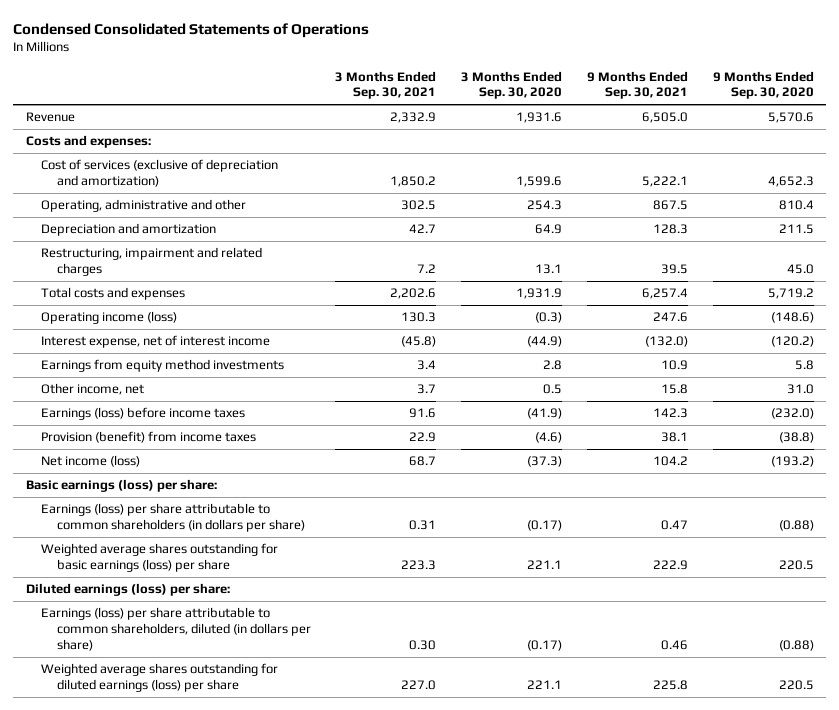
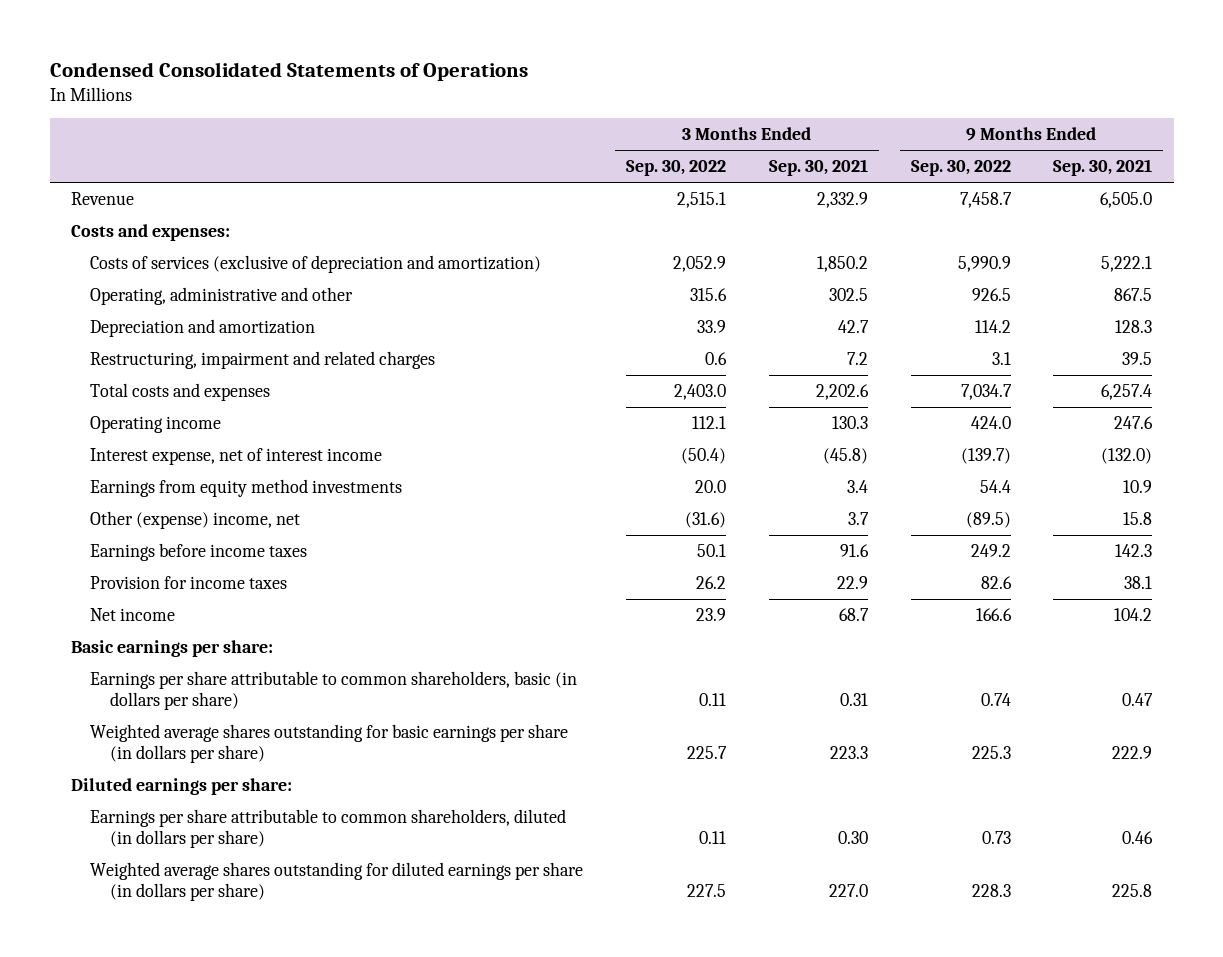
- | 3 Months Ended Sep. 30, 2021 | 3 Months Ended Sep. 30, 2020 | 9 Months Ended Sep. 30, 2021 | 9 Months Ended Sep. 30, 2020
+ | 3 Months Ended Sep. 30, 2022 | 3 Months Ended Sep. 30, 2021 | 9 Months Ended Sep. 30, 2022 | 9 Months Ended Sep. 30, 2021
- Cost of services (exclusive of depreciation and amortization) | 1,850.2 | 1,599.6 | 5,222.1 | 4,652.3
+ Costs of services (exclusive of depreciation and amortization) | 2,052.9 | 1,850.2 | 5,990.9 | 5,222.1
- Operating income (loss) | 130.3 | (0.3) | 247.6 | (148.6)
+ Operating income | 112.1 | 130.3 | 424.0 | 247.6
- Other income, net | 3.7 | 0.5 | 15.8 | 31.0
- Earnings (loss) before income taxes | 91.6 | (41.9) | 142.3 | (232.0)
- Provision (benefit) from income taxes | 22.9 | (4.6) | 38.1 | (38.8)
- Net income (loss) | 68.7 | (37.3) | 104.2 | (193.2)
- Basic earnings (loss) per share:
- Earnings (loss) per share attributable to common shareholders (in dollars per share) | 0.31 | (0.17) | 0.47 | (0.88)
- Weighted average shares outstanding for basic earnings (loss) per share | 223.3 | 221.1 | 222.9 | 220.5
- Diluted earnings (loss) per share:
- Earnings (loss) per share attributable to common shareholders, diluted (in dollars per share) | 0.30 | (0.17) | 0.46 | (0.88)
- Weighted average shares outstanding for diluted earnings (loss) per share | 227.0 | 221.1 | 225.8 | 220.5
+ Other (expense) income, net | (31.6) | 3.7 | (89.5) | 15.8
+ Earnings before income taxes | 50.1 | 91.6 | 249.2 | 142.3
+ Provision for income taxes | 26.2 | 22.9 | 82.6 | 38.1
+ Net income | 23.9 | 68.7 | 166.6 | 104.2
+ Basic earnings per share:
+ Earnings per share attributable to common shareholders, basic (in dollars per share) | 0.11 | 0.31 | 0.74 | 0.47
+ Weighted average shares outstanding for basic earnings per share (in dollars per share) | 225.7 | 223.3 | 225.3 | 222.9
+ Diluted earnings per share:
+ Earnings per share attributable to common shareholders, diluted (in dollars per share) | 0.11 | 0.30 | 0.73 | 0.46
+ Weighted average shares outstanding for diluted earnings per share (in dollars per share) | 227.5 | 227.0 | 228.3 | 225.8

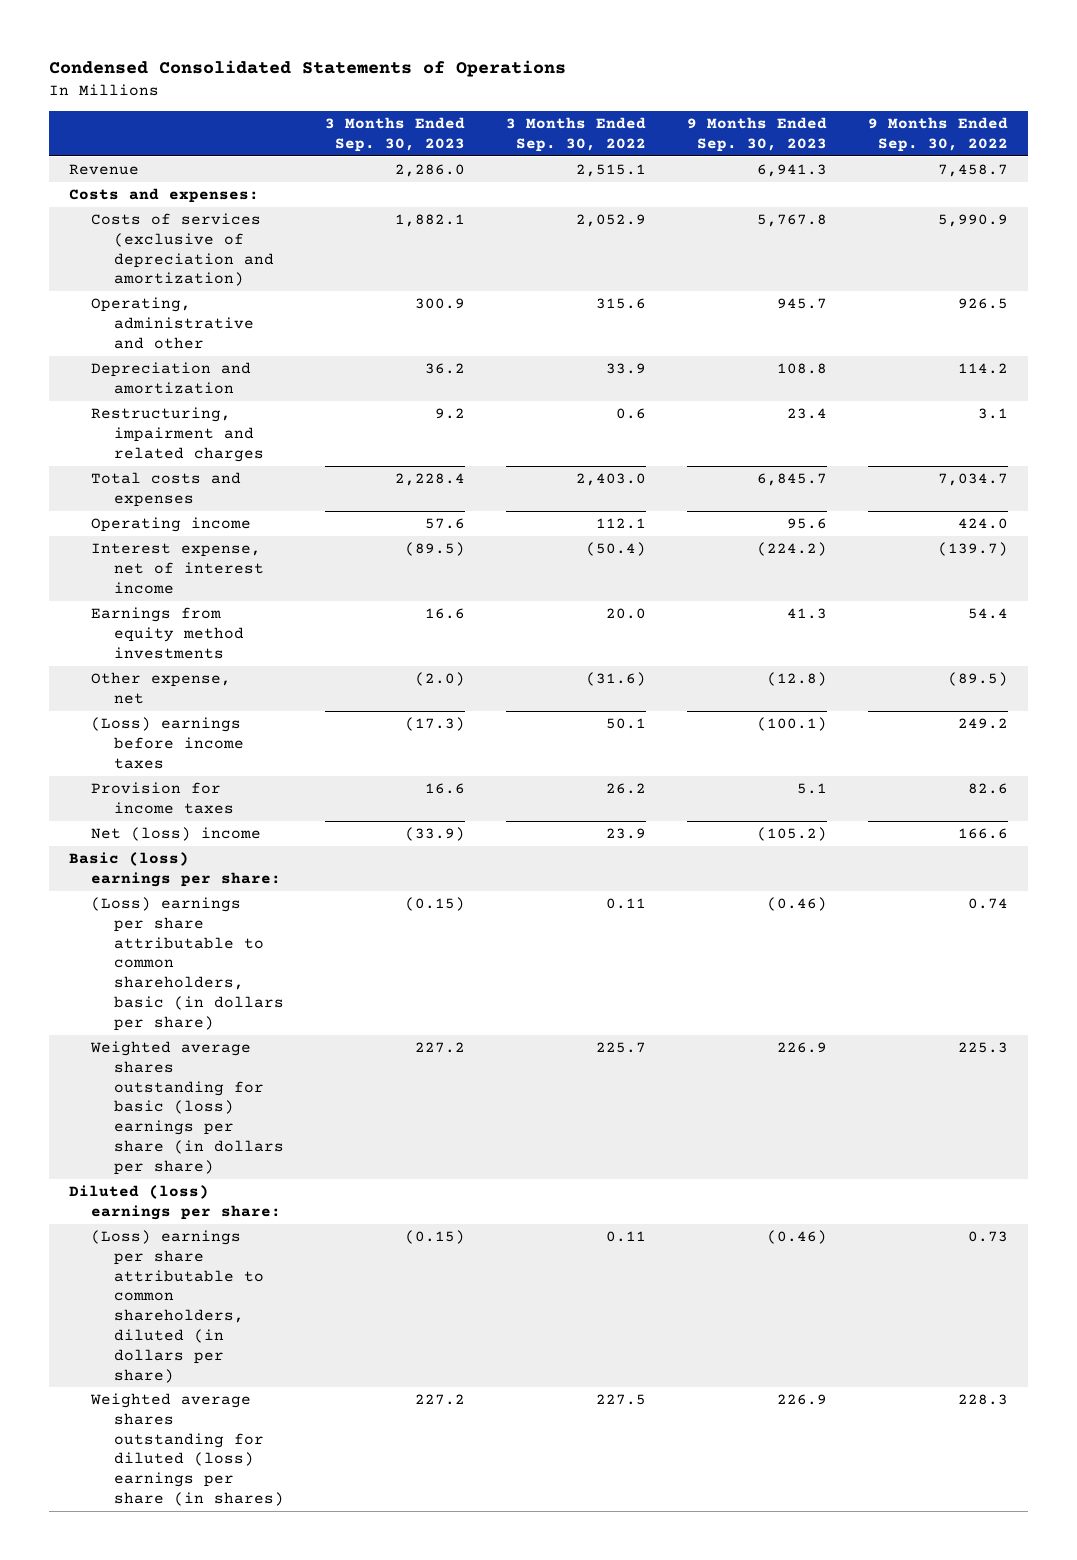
- | 3 Months Ended Sep. 30, 2022 | 3 Months Ended Sep. 30, 2021 | 9 Months Ended Sep. 30, 2022 | 9 Months Ended Sep. 30, 2021
+ | 3 Months Ended Sep. 30, 2023 | 3 Months Ended Sep. 30, 2022 | 9 Months Ended Sep. 30, 2023 | 9 Months Ended Sep. 30, 2022
- Other (expense) income, net | (31.6) | 3.7 | (89.5) | 15.8
- Earnings before income taxes | 50.1 | 91.6 | 249.2 | 142.3
+ Other expense, net | (2.0) | (31.6) | (12.8) | (89.5)
+ (Loss) earnings before income taxes | (17.3) | 50.1 | (100.1) | 249.2
- Net income | 23.9 | 68.7 | 166.6 | 104.2
- Basic earnings per share:
- Earnings per share attributable to common shareholders, basic (in dollars per share) | 0.11 | 0.31 | 0.74 | 0.47
- Weighted average shares outstanding for basic earnings per share (in dollars per share) | 225.7 | 223.3 | 225.3 | 222.9
- Diluted earnings per share:
- Earnings per share attributable to common shareholders, diluted (in dollars per share) | 0.11 | 0.30 | 0.73 | 0.46
- Weighted average shares outstanding for diluted earnings per share (in dollars per share) | 227.5 | 227.0 | 228.3 | 225.8
+ Net (loss) income | (33.9) | 23.9 | (105.2) | 166.6
+ Basic (loss) earnings per share:
+ (Loss) earnings per share attributable to common shareholders, basic (in dollars per share) | (0.15) | 0.11 | (0.46) | 0.74
+ Weighted average shares outstanding for basic (loss) earnings per share (in dollars per share) | 227.2 | 225.7 | 226.9 | 225.3
+ Diluted (loss) earnings per share:
+ (Loss) earnings per share attributable to common shareholders, diluted (in dollars per share) | (0.15) | 0.11 | (0.46) | 0.73
+ Weighted average shares outstanding for diluted (loss) earnings per share (in shares) | 227.2 | 227.5 | 226.9 | 228.3

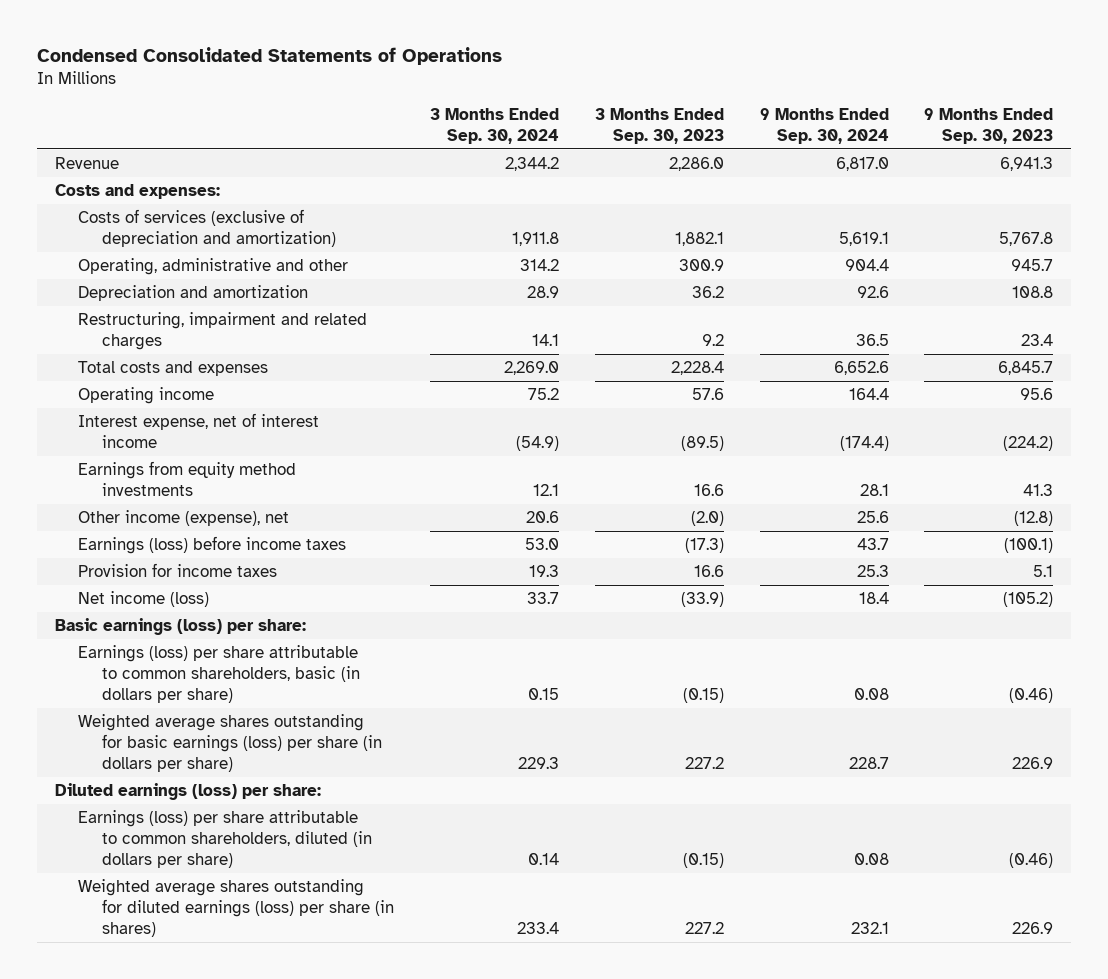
- | 3 Months Ended Sep. 30, 2023 | 3 Months Ended Sep. 30, 2022 | 9 Months Ended Sep. 30, 2023 | 9 Months Ended Sep. 30, 2022
+ | 3 Months Ended Sep. 30, 2024 | 3 Months Ended Sep. 30, 2023 | 9 Months Ended Sep. 30, 2024 | 9 Months Ended Sep. 30, 2023
- Other expense, net | (2.0) | (31.6) | (12.8) | (89.5)
- (Loss) earnings before income taxes | (17.3) | 50.1 | (100.1) | 249.2
+ Other income (expense), net | 20.6 | (2.0) | 25.6 | (12.8)
+ Earnings (loss) before income taxes | 53.0 | (17.3) | 43.7 | (100.1)
- Net (loss) income | (33.9) | 23.9 | (105.2) | 166.6
- Basic (loss) earnings per share:
- (Loss) earnings per share attributable to common shareholders, basic (in dollars per share) | (0.15) | 0.11 | (0.46) | 0.74
- Weighted average shares outstanding for basic (loss) earnings per share (in dollars per share) | 227.2 | 225.7 | 226.9 | 225.3
- Diluted (loss) earnings per share:
- (Loss) earnings per share attributable to common shareholders, diluted (in dollars per share) | (0.15) | 0.11 | (0.46) | 0.73
- Weighted average shares outstanding for diluted (loss) earnings per share (in shares) | 227.2 | 227.5 | 226.9 | 228.3
+ Net income (loss) | 33.7 | (33.9) | 18.4 | (105.2)
+ Basic earnings (loss) per share:
+ Earnings (loss) per share attributable to common shareholders, basic (in dollars per share) | 0.15 | (0.15) | 0.08 | (0.46)
+ Weighted average shares outstanding for basic earnings (loss) per share (in dollars per share) | 229.3 | 227.2 | 228.7 | 226.9
+ Diluted earnings (loss) per share:
+ Earnings (loss) per share attributable to common shareholders, diluted (in dollars per share) | 0.14 | (0.15) | 0.08 | (0.46)
+ Weighted average shares outstanding for diluted earnings (loss) per share (in shares) | 233.4 | 227.2 | 232.1 | 226.9

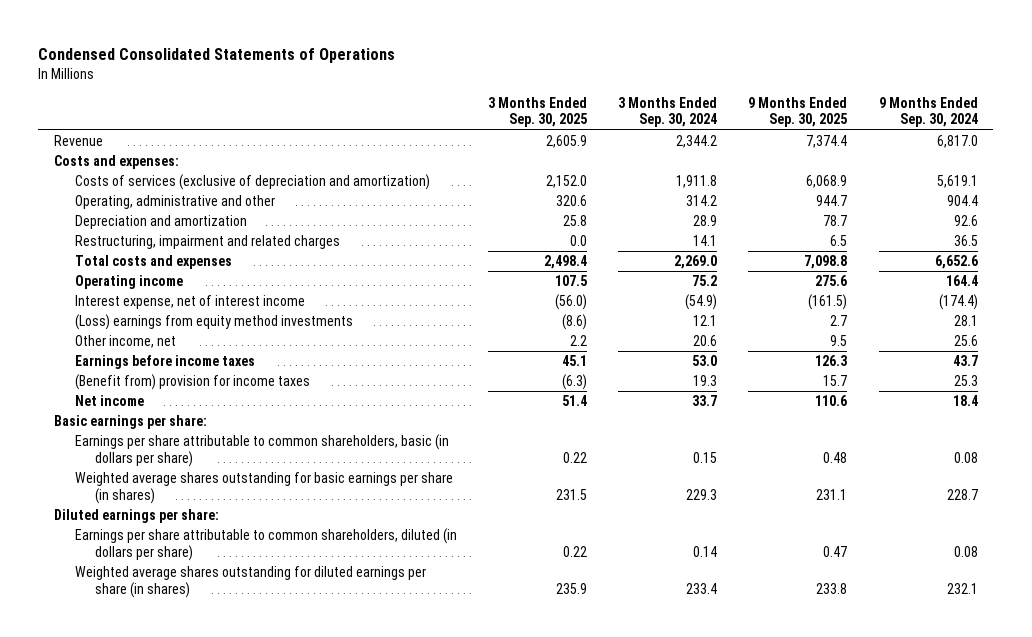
- | 3 Months Ended Sep. 30, 2024 | 3 Months Ended Sep. 30, 2023 | 9 Months Ended Sep. 30, 2024 | 9 Months Ended Sep. 30, 2023
+ | 3 Months Ended Sep. 30, 2025 | 3 Months Ended Sep. 30, 2024 | 9 Months Ended Sep. 30, 2025 | 9 Months Ended Sep. 30, 2024
- Earnings from equity method investments | 12.1 | 16.6 | 28.1 | 41.3
- Other income (expense), net | 20.6 | (2.0) | 25.6 | (12.8)
- Earnings (loss) before income taxes | 53.0 | (17.3) | 43.7 | (100.1)
- Provision for income taxes | 19.3 | 16.6 | 25.3 | 5.1
- Net income (loss) | 33.7 | (33.9) | 18.4 | (105.2)
- Basic earnings (loss) per share:
- Earnings (loss) per share attributable to common shareholders, basic (in dollars per share) | 0.15 | (0.15) | 0.08 | (0.46)
- Weighted average shares outstanding for basic earnings (loss) per share (in dollars per share) | 229.3 | 227.2 | 228.7 | 226.9
- Diluted earnings (loss) per share:
- Earnings (loss) per share attributable to common shareholders, diluted (in dollars per share) | 0.14 | (0.15) | 0.08 | (0.46)
- Weighted average shares outstanding for diluted earnings (loss) per share (in shares) | 233.4 | 227.2 | 232.1 | 226.9
+ (Loss) earnings from equity method investments | (8.6) | 12.1 | 2.7 | 28.1
+ Other income, net | 2.2 | 20.6 | 9.5 | 25.6
+ Earnings before income taxes | 45.1 | 53.0 | 126.3 | 43.7
+ (Benefit from) provision for income taxes | (6.3) | 19.3 | 15.7 | 25.3
+ Net income | 51.4 | 33.7 | 110.6 | 18.4
+ Basic earnings per share:
+ Earnings per share attributable to common shareholders, basic (in dollars per share) | 0.22 | 0.15 | 0.48 | 0.08
+ Weighted average shares outstanding for basic earnings per share (in shares) | 231.5 | 229.3 | 231.1 | 228.7
+ Diluted earnings per share:
+ Earnings per share attributable to common shareholders, diluted (in dollars per share) | 0.22 | 0.14 | 0.47 | 0.08
+ Weighted average shares outstanding for diluted earnings per share (in shares) | 235.9 | 233.4 | 233.8 | 232.1

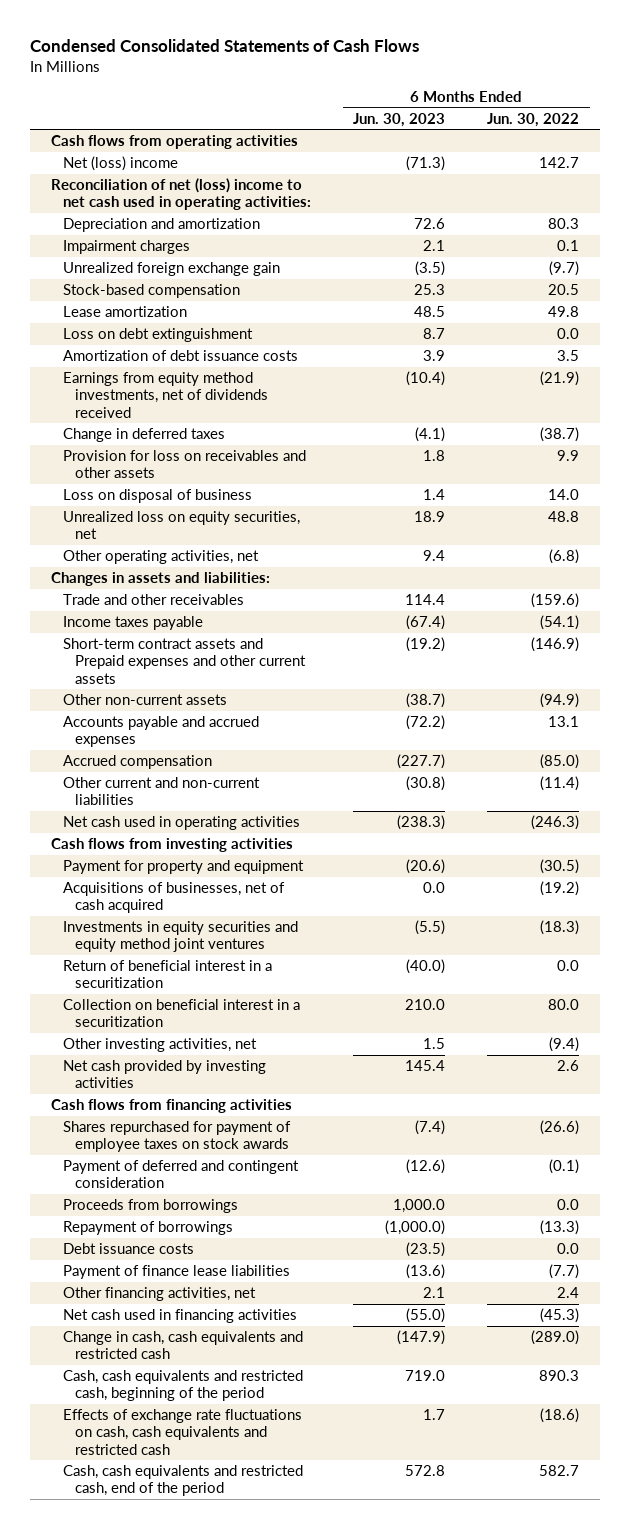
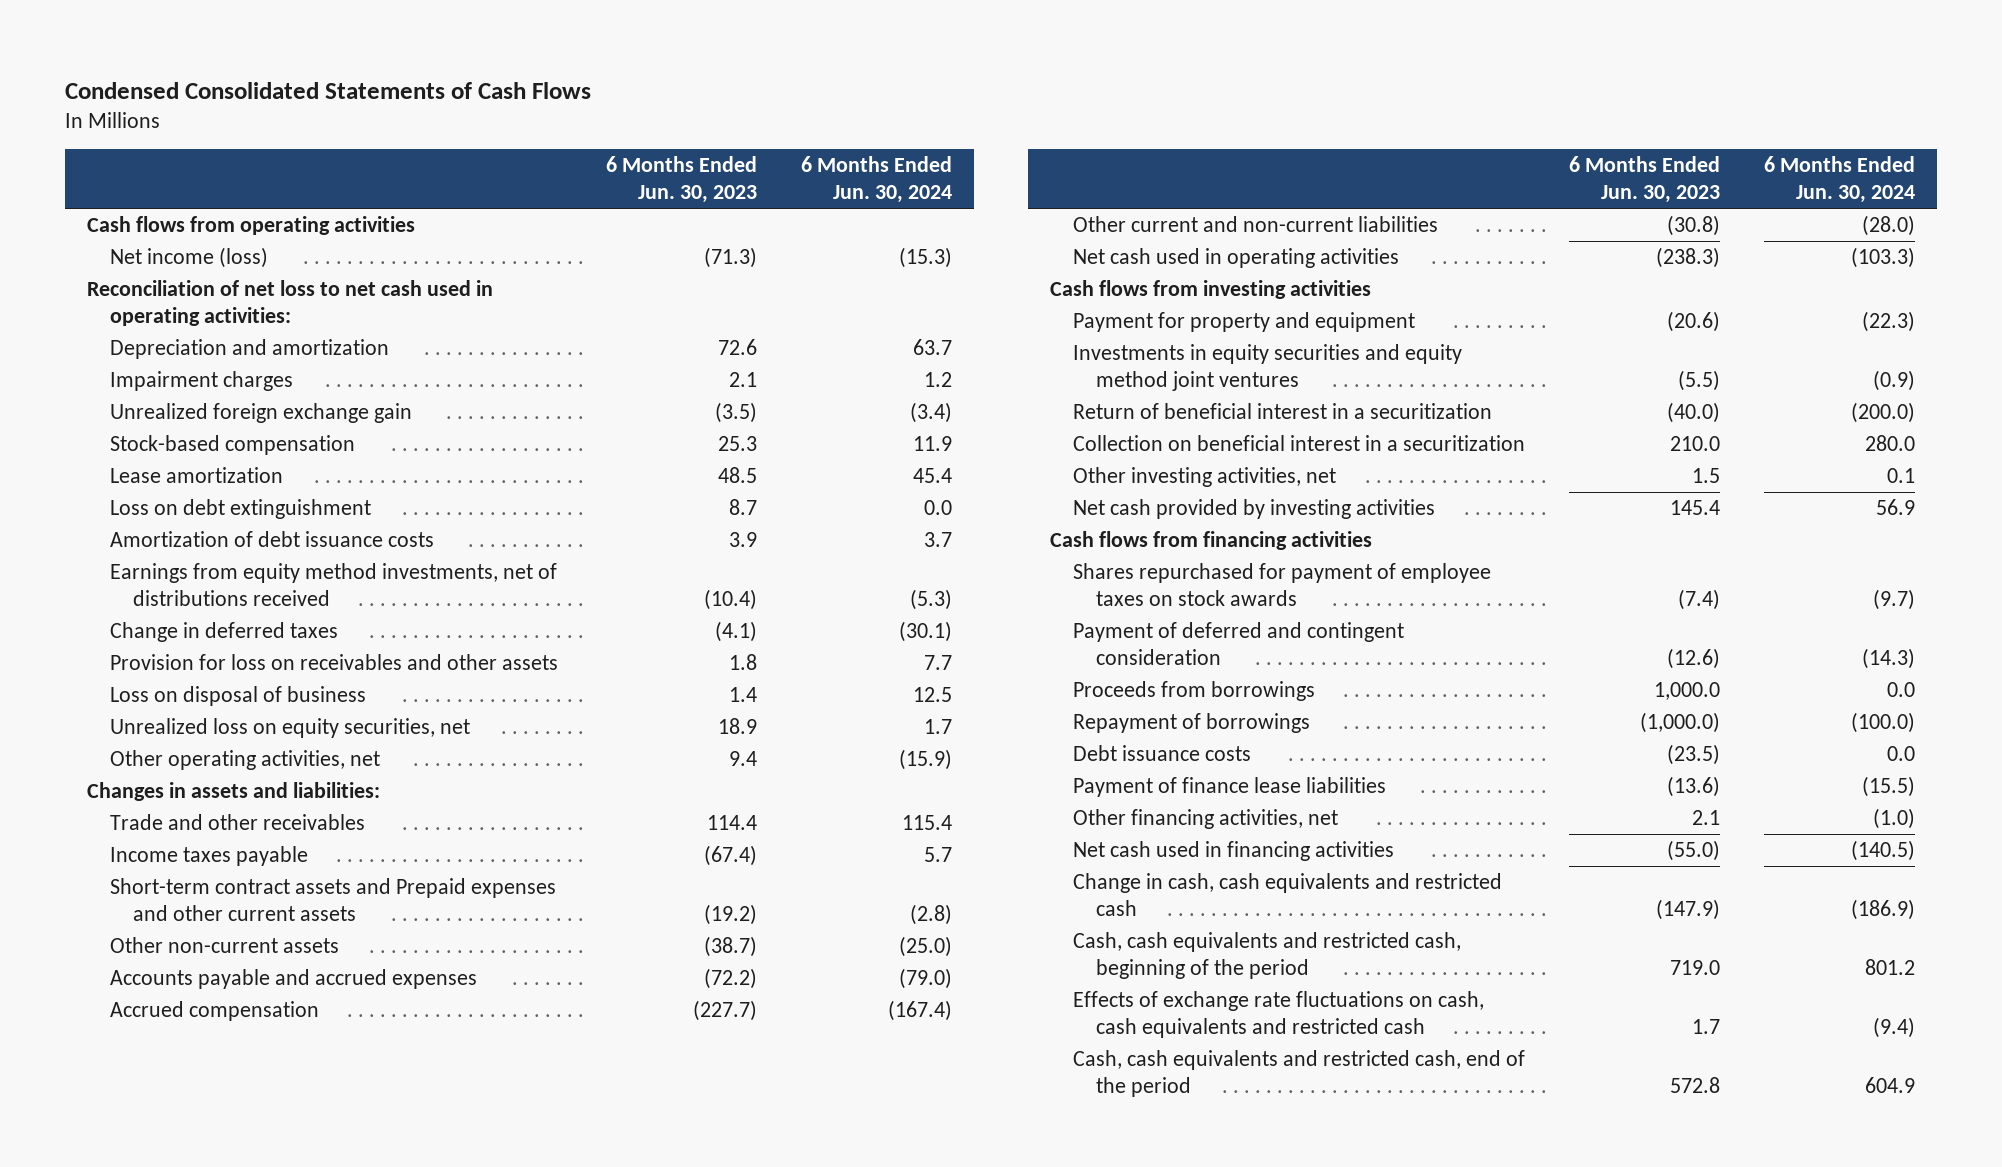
- | 6 Months Ended Jun. 30, 2023 | 6 Months Ended Jun. 30, 2022
+ | 6 Months Ended Jun. 30, 2023 | 6 Months Ended Jun. 30, 2024
- Net (loss) income | (71.3) | 142.7
- Reconciliation of net (loss) income to net cash used in operating activities:
+ Net income (loss) | (71.3) | (15.3)
+ Reconciliation of net loss to net cash used in operating activities:
- Earnings from equity method investments, net of dividends received | (10.4) | (21.9)
+ Earnings from equity method investments, net of distributions received | (10.4) | (5.3)
- Acquisitions of businesses, net of cash acquired | 0.0 | (19.2)

